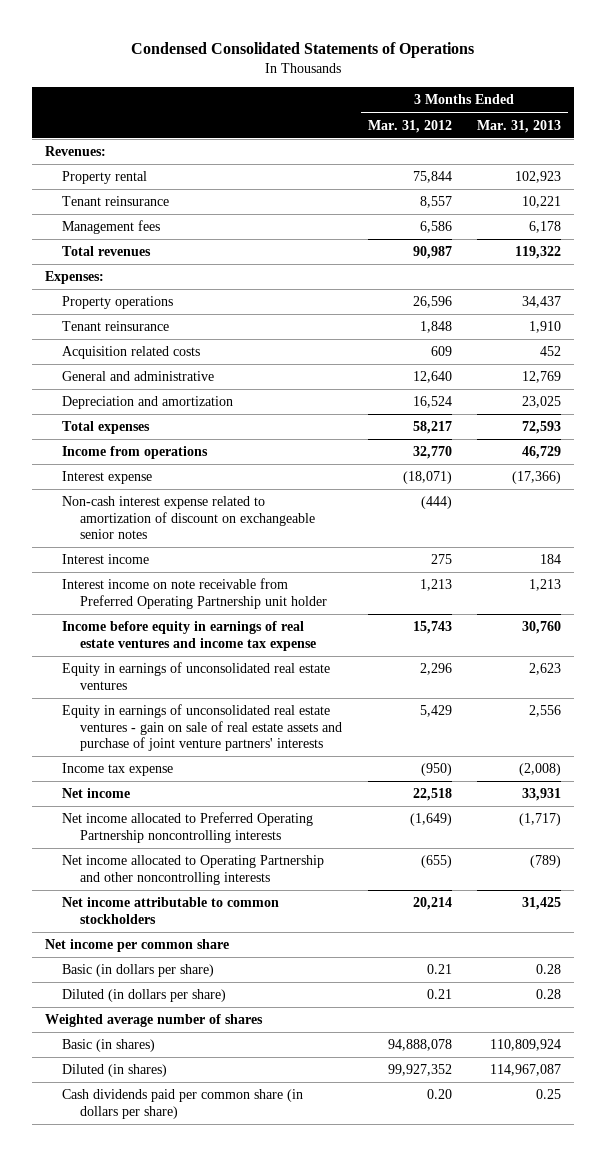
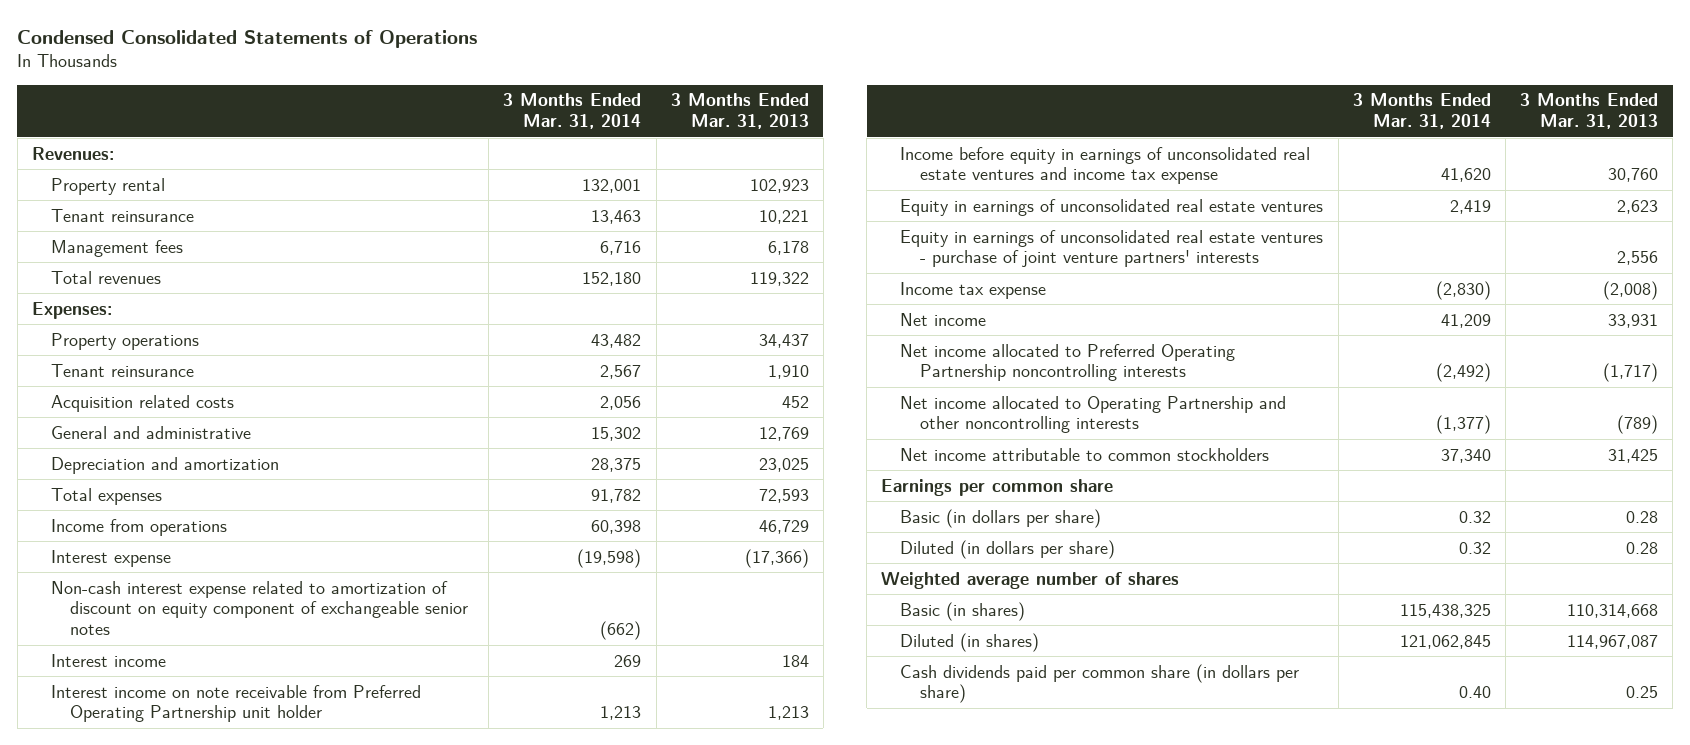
- | 3 Months Ended Mar. 31, 2012 | 3 Months Ended Mar. 31, 2013
+ | 3 Months Ended Mar. 31, 2014 | 3 Months Ended Mar. 31, 2013
- Non-cash interest expense related to amortization of discount on exchangeable senior notes | (444) |
+ Non-cash interest expense related to amortization of discount on equity component of exchangeable senior notes | (662) |
- Income before equity in earnings of real estate ventures and income tax expense | 15,743 | 30,760
+ Income before equity in earnings of unconsolidated real estate ventures and income tax expense | 41,620 | 30,760
- Equity in earnings of unconsolidated real estate ventures - gain on sale of real estate assets and purchase of joint venture partners' interests | 5,429 | 2,556
+ Equity in earnings of unconsolidated real estate ventures - purchase of joint venture partners' interests | | 2,556
- Net income per common share
+ Earnings per common share
- Basic (in shares) | 94,888,078 | 110,809,924
+ Basic (in shares) | 115,438,325 | 110,314,668

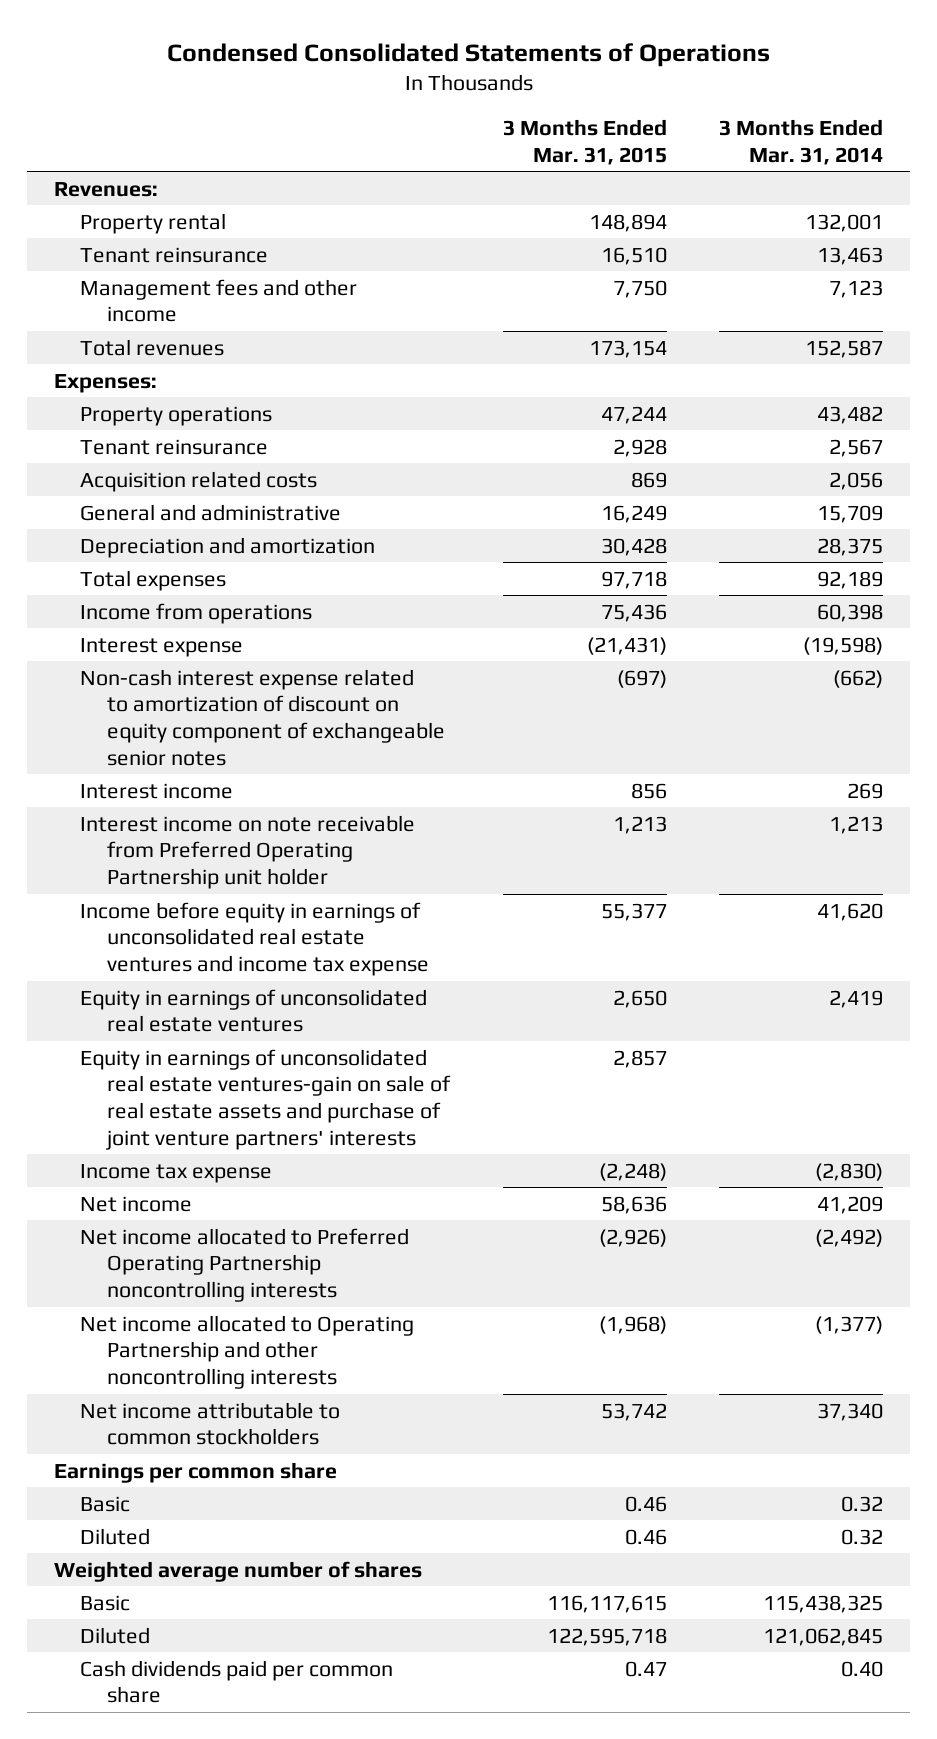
- | 3 Months Ended Mar. 31, 2014 | 3 Months Ended Mar. 31, 2013
+ | 3 Months Ended Mar. 31, 2015 | 3 Months Ended Mar. 31, 2014
- Management fees | 6,716 | 6,178
- Total revenues | 152,180 | 119,322
+ Management fees and other income | 7,750 | 7,123
+ Total revenues | 173,154 | 152,587
- General and administrative | 15,302 | 12,769
+ General and administrative | 16,249 | 15,709
- Total expenses | 91,782 | 72,593
+ Total expenses | 97,718 | 92,189
- Equity in earnings of unconsolidated real estate ventures - purchase of joint venture partners' interests | | 2,556
+ Equity in earnings of unconsolidated real estate ventures-gain on sale of real estate assets and purchase of joint venture partners' interests | 2,857 |
- Basic (in dollars per share) | 0.32 | 0.28
- Diluted (in dollars per share) | 0.32 | 0.28
+ Basic | 0.46 | 0.32
+ Diluted | 0.46 | 0.32
- Basic (in shares) | 115,438,325 | 110,314,668
- Diluted (in shares) | 121,062,845 | 114,967,087
- Cash dividends paid per common share (in dollars per share) | 0.40 | 0.25
+ Basic | 116,117,615 | 115,438,325
+ Diluted | 122,595,718 | 121,062,845
+ Cash dividends paid per common share | 0.47 | 0.40

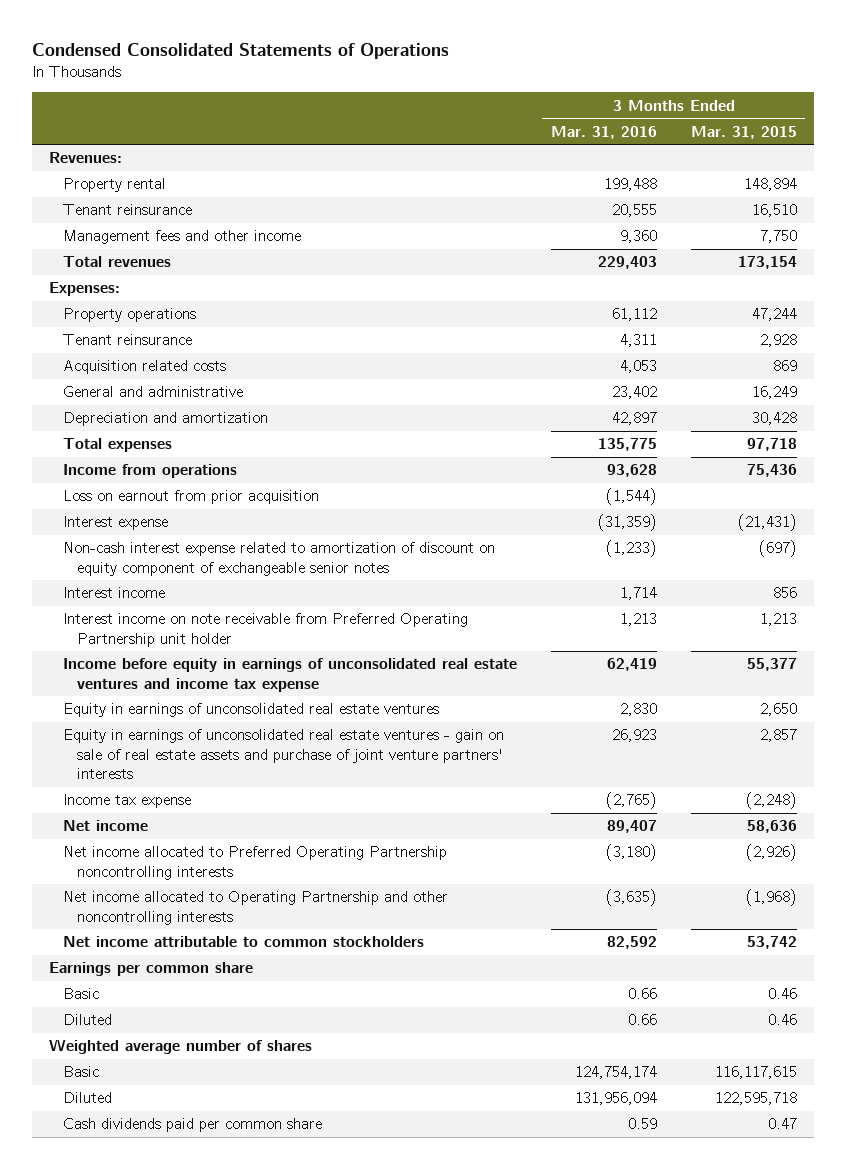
- | 3 Months Ended Mar. 31, 2015 | 3 Months Ended Mar. 31, 2014
+ | 3 Months Ended Mar. 31, 2016 | 3 Months Ended Mar. 31, 2015
+ Loss on earnout from prior acquisition | (1,544) |
- Equity in earnings of unconsolidated real estate ventures-gain on sale of real estate assets and purchase of joint venture partners' interests | 2,857 |
+ Equity in earnings of unconsolidated real estate ventures - gain on sale of real estate assets and purchase of joint venture partners' interests | 26,923 | 2,857

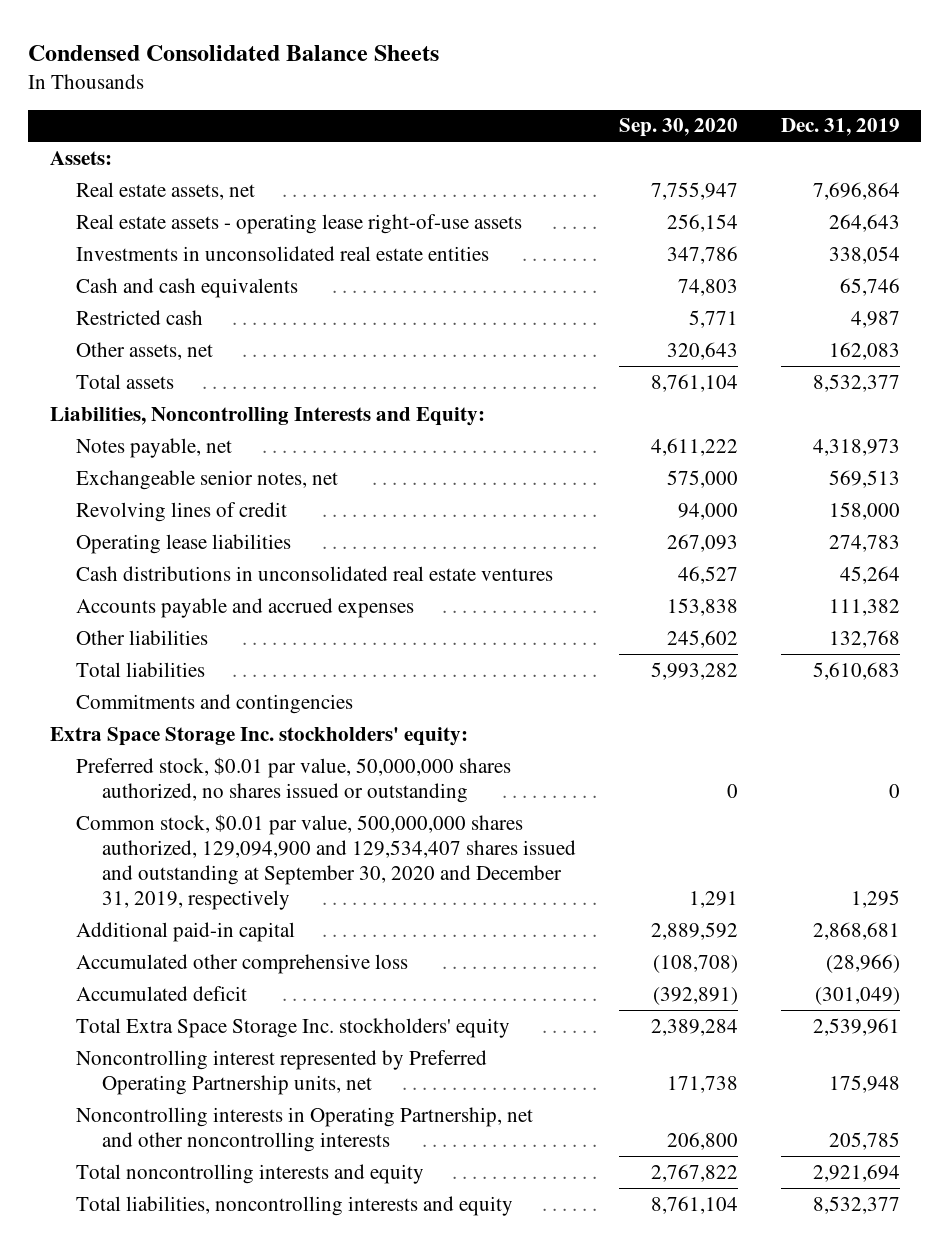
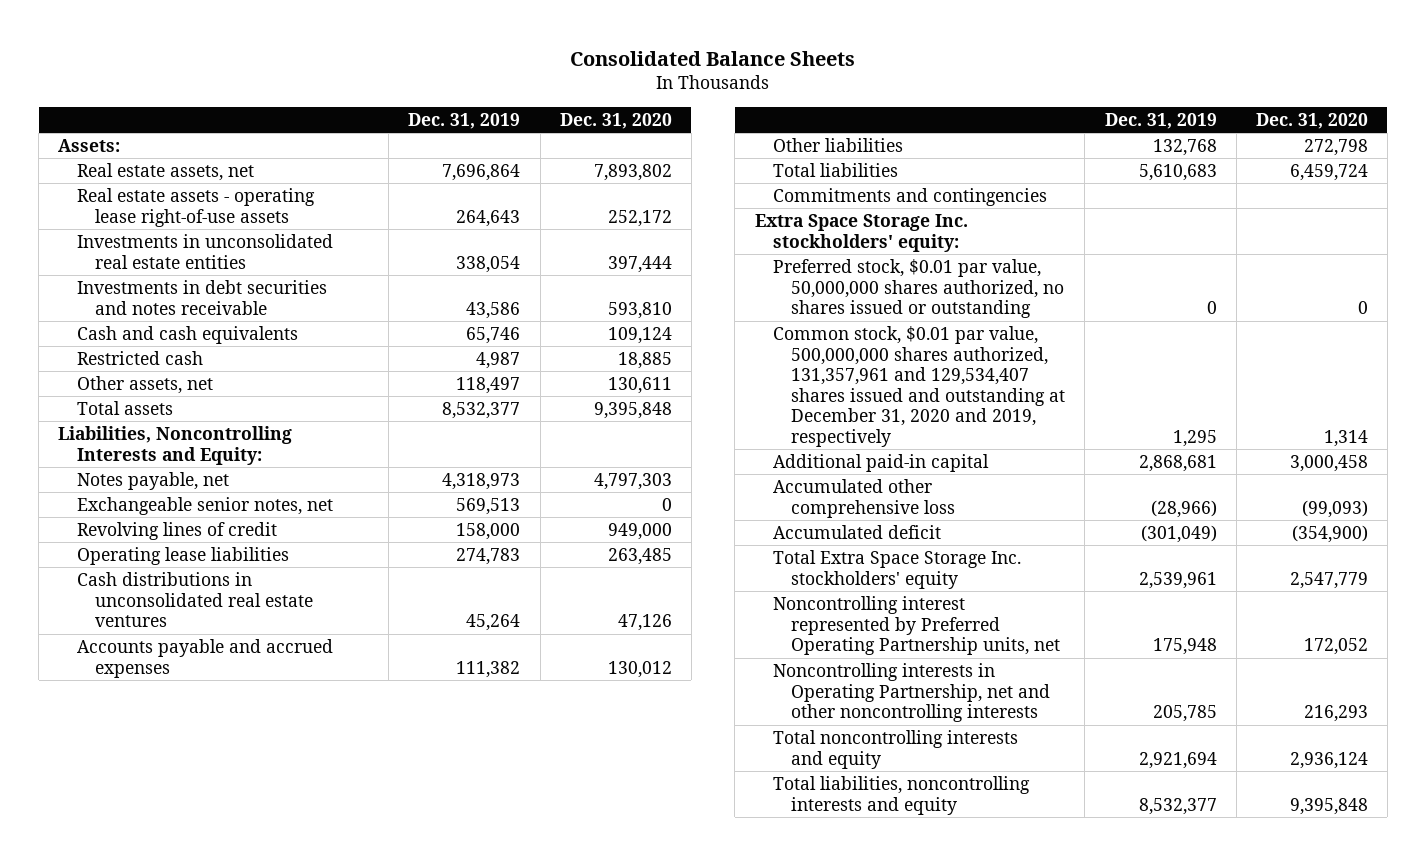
- Condensed Consolidated Balance Sheets
+ Consolidated Balance Sheets
- | Sep. 30, 2020 | Dec. 31, 2019
+ | Dec. 31, 2019 | Dec. 31, 2020
+ Investments in debt securities and notes receivable | 43,586 | 593,810
- Other assets, net | 320,643 | 162,083
+ Other assets, net | 118,497 | 130,611
- Common stock, $0.01 par value, 500,000,000 shares authorized, 129,094,900 and 129,534,407 shares issued and outstanding at September 30, 2020 and December 31, 2019, respectively | 1,291 | 1,295
+ Common stock, $0.01 par value, 500,000,000 shares authorized, 131,357,961 and 129,534,407 shares issued and outstanding at December 31, 2020 and 2019, respectively | 1,295 | 1,314

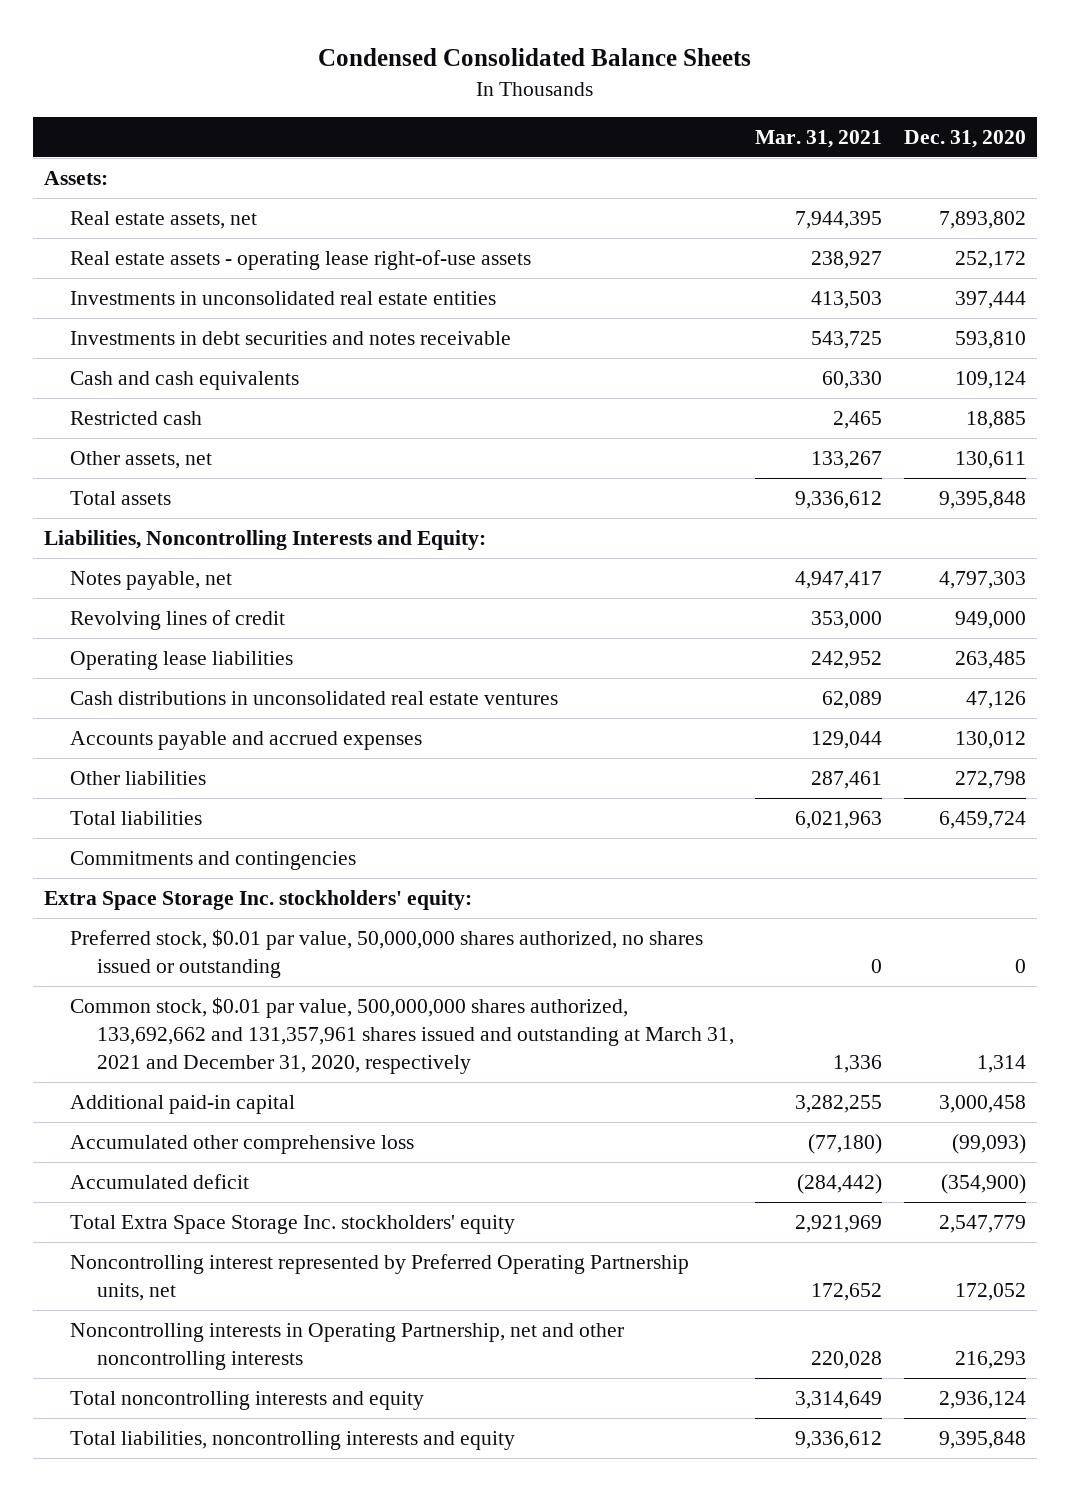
- Consolidated Balance Sheets
+ Condensed Consolidated Balance Sheets
- | Dec. 31, 2019 | Dec. 31, 2020
+ | Mar. 31, 2021 | Dec. 31, 2020
- Exchangeable senior notes, net | 569,513 | 0
- Common stock, $0.01 par value, 500,000,000 shares authorized, 131,357,961 and 129,534,407 shares issued and outstanding at December 31, 2020 and 2019, respectively | 1,295 | 1,314
+ Common stock, $0.01 par value, 500,000,000 shares authorized, 133,692,662 and 131,357,961 shares issued and outstanding at March 31, 2021 and December 31, 2020, respectively | 1,336 | 1,314

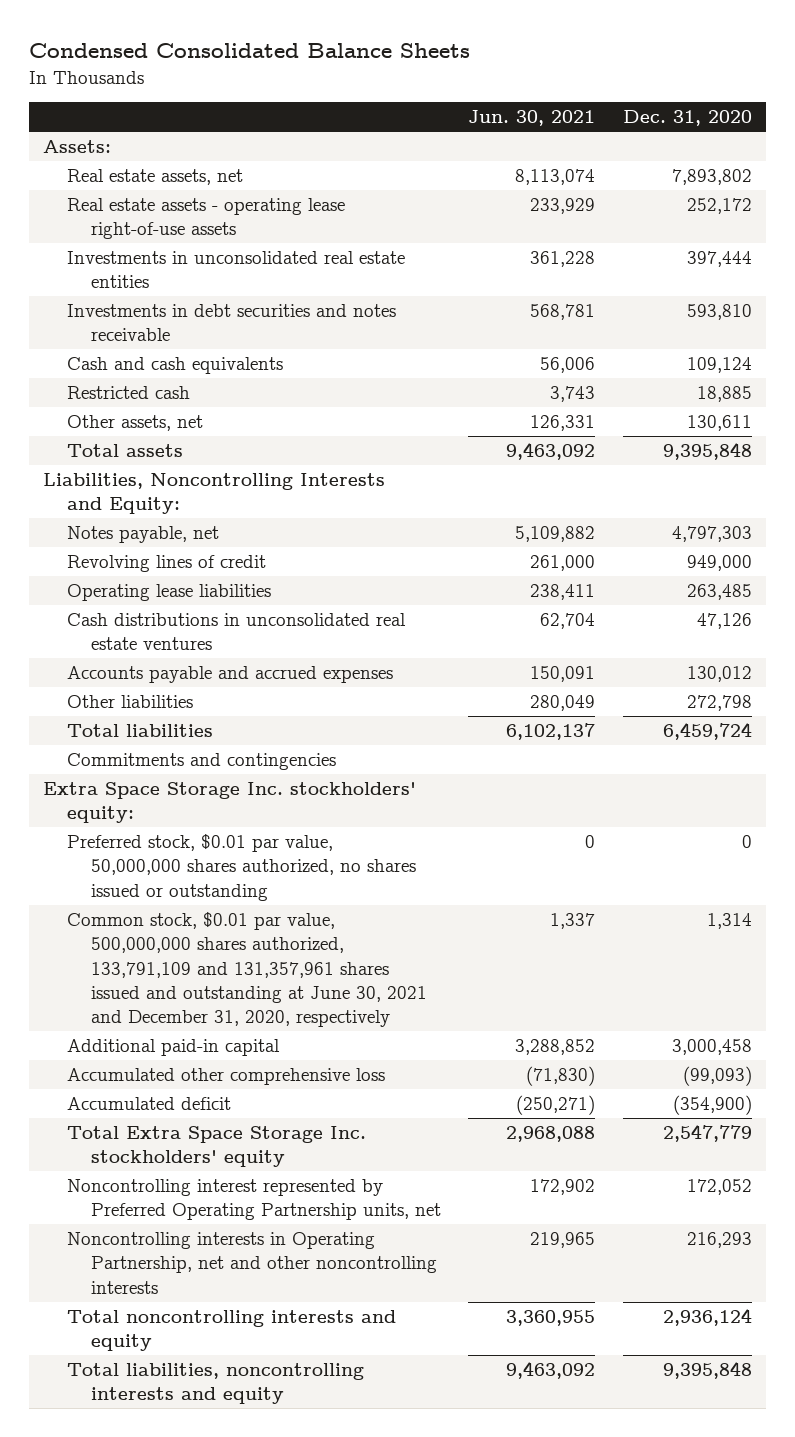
- | Mar. 31, 2021 | Dec. 31, 2020
+ | Jun. 30, 2021 | Dec. 31, 2020
- Common stock, $0.01 par value, 500,000,000 shares authorized, 133,692,662 and 131,357,961 shares issued and outstanding at March 31, 2021 and December 31, 2020, respectively | 1,336 | 1,314
+ Common stock, $0.01 par value, 500,000,000 shares authorized, 133,791,109 and 131,357,961 shares issued and outstanding at June 30, 2021 and December 31, 2020, respectively | 1,337 | 1,314

